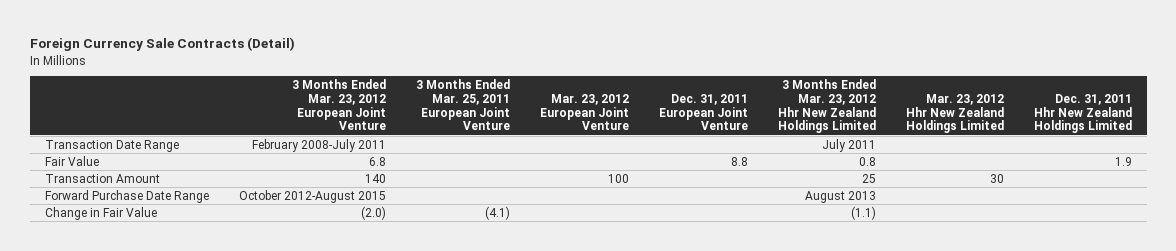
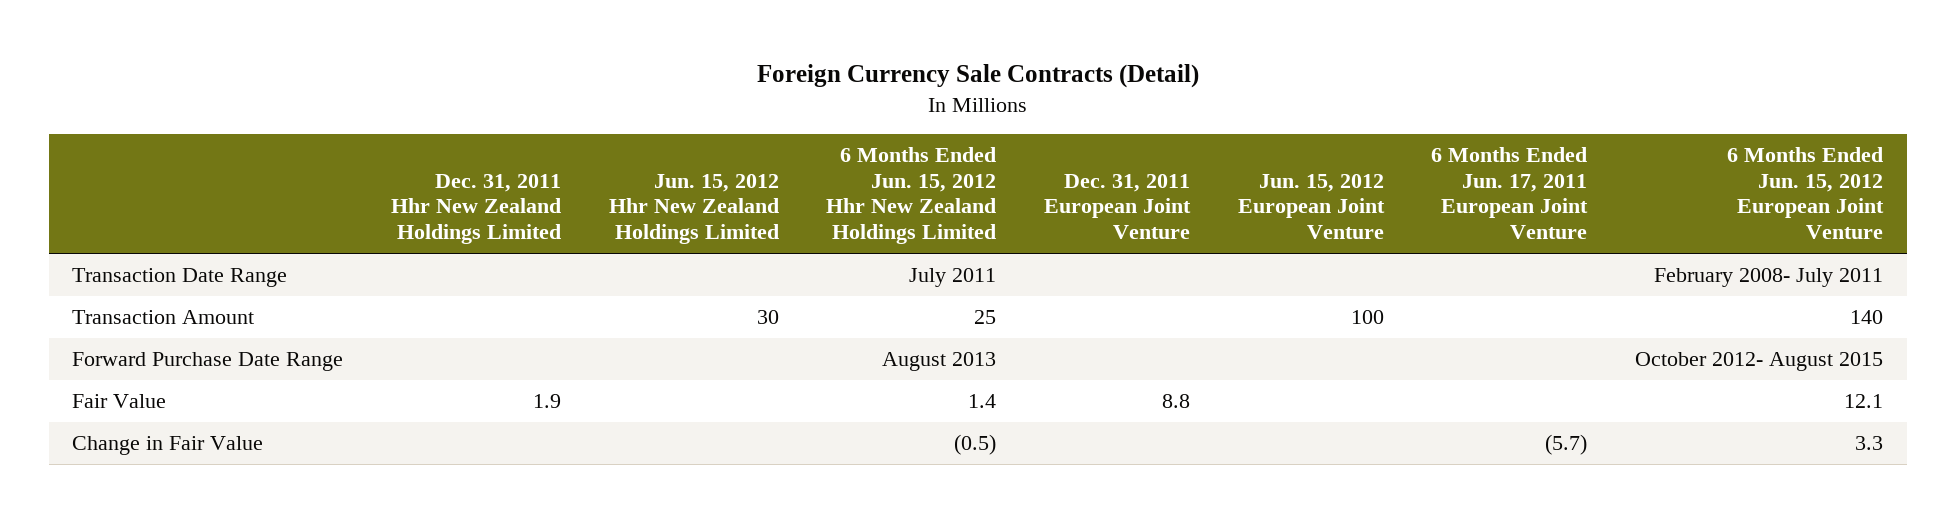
- | 3 Months Ended Mar. 23, 2012 European Joint Venture | 3 Months Ended Mar. 25, 2011 European Joint Venture | Mar. 23, 2012 European Joint Venture | Dec. 31, 2011 European Joint Venture | 3 Months Ended Mar. 23, 2012 Hhr New Zealand Holdings Limited | Mar. 23, 2012 Hhr New Zealand Holdings Limited | Dec. 31, 2011 Hhr New Zealand Holdings Limited
+ | Dec. 31, 2011 Hhr New Zealand Holdings Limited | Jun. 15, 2012 Hhr New Zealand Holdings Limited | 6 Months Ended Jun. 15, 2012 Hhr New Zealand Holdings Limited | Dec. 31, 2011 European Joint Venture | Jun. 15, 2012 European Joint Venture | 6 Months Ended Jun. 17, 2011 European Joint Venture | 6 Months Ended Jun. 15, 2012 European Joint Venture
moved down: Fair Value | 1.9 | | 1.4 | 8.8 | | | 12.1

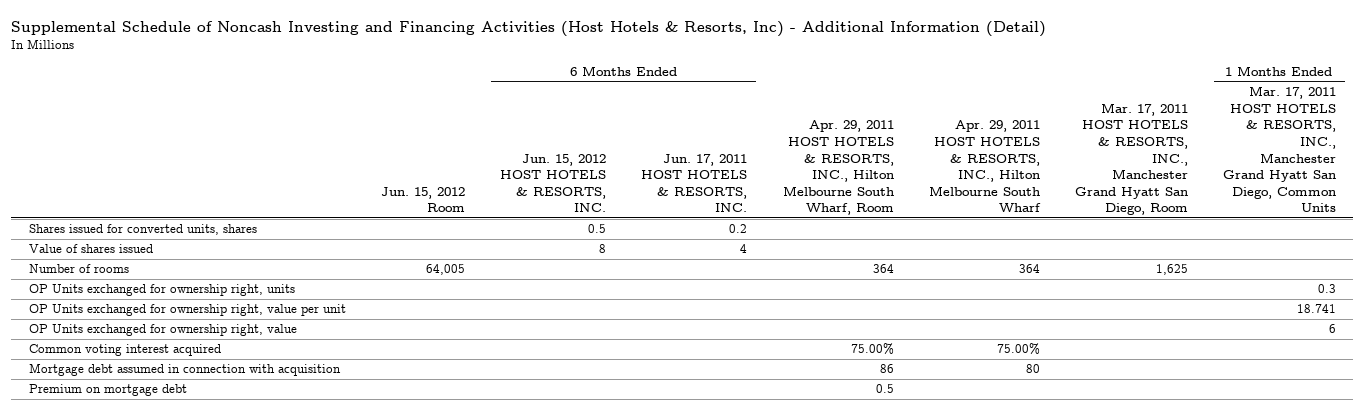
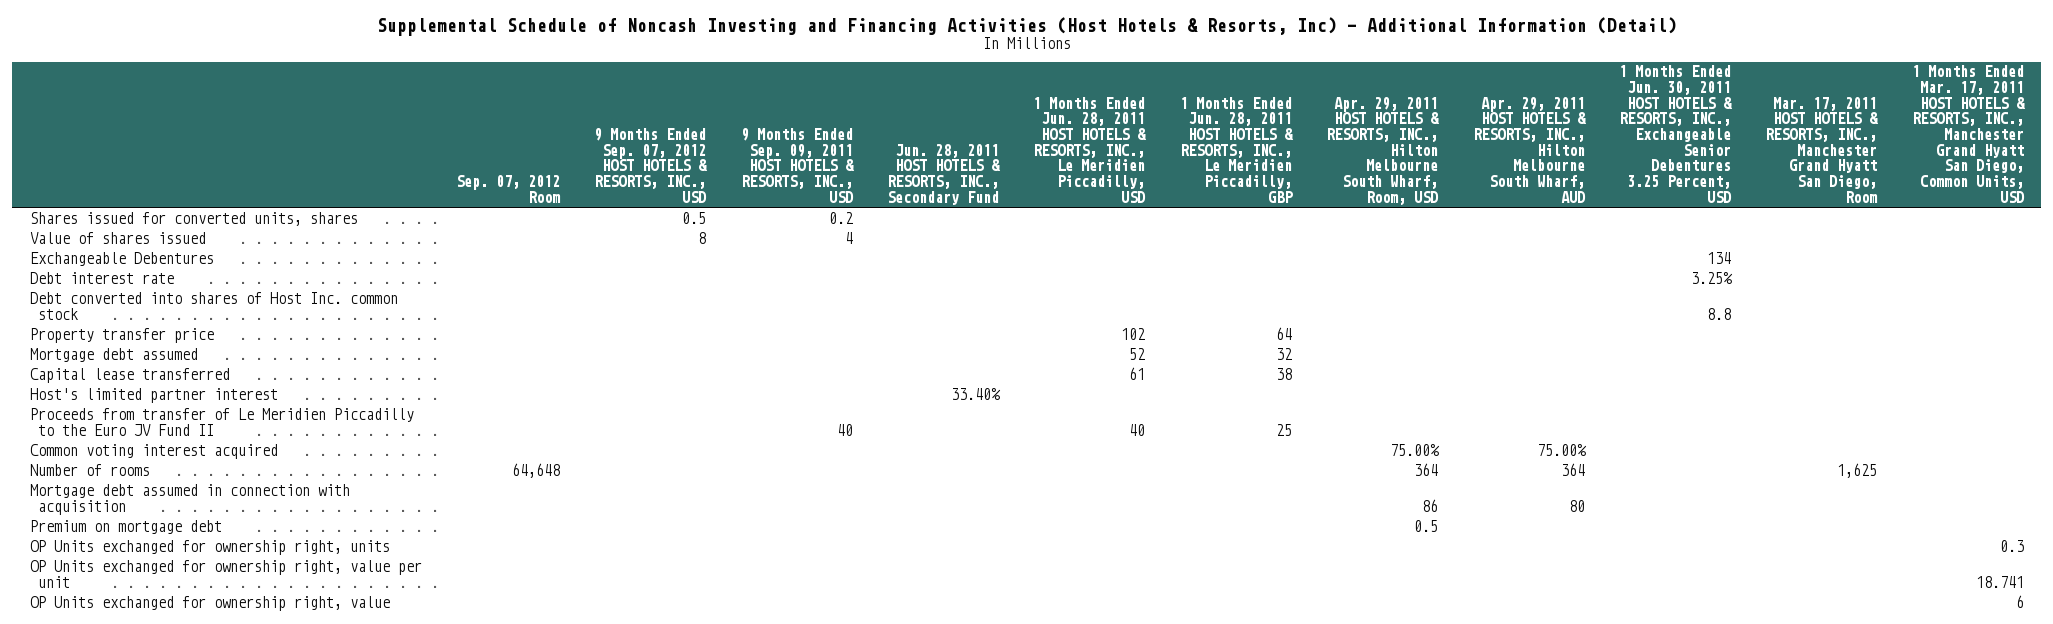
- | Jun. 15, 2012 Room | 6 Months Ended Jun. 15, 2012 HOST HOTELS & RESORTS, INC. | 6 Months Ended Jun. 17, 2011 HOST HOTELS & RESORTS, INC. | Apr. 29, 2011 HOST HOTELS & RESORTS, INC., Hilton Melbourne South Wharf, Room | Apr. 29, 2011 HOST HOTELS & RESORTS, INC., Hilton Melbourne South Wharf | Mar. 17, 2011 HOST HOTELS & RESORTS, INC., Manchester Grand Hyatt San Diego, Room | 1 Months Ended Mar. 17, 2011 HOST HOTELS & RESORTS, INC., Manchester Grand Hyatt San Diego, Common Units
+ | Sep. 07, 2012 Room | 9 Months Ended Sep. 07, 2012 HOST HOTELS & RESORTS, INC., USD | 9 Months Ended Sep. 09, 2011 HOST HOTELS & RESORTS, INC., USD | Jun. 28, 2011 HOST HOTELS & RESORTS, INC., Secondary Fund | 1 Months Ended Jun. 28, 2011 HOST HOTELS & RESORTS, INC., Le Meridien Piccadilly, USD | 1 Months Ended Jun. 28, 2011 HOST HOTELS & RESORTS, INC., Le Meridien Piccadilly, GBP | Apr. 29, 2011 HOST HOTELS & RESORTS, INC., Hilton Melbourne South Wharf, Room, USD | Apr. 29, 2011 HOST HOTELS & RESORTS, INC., Hilton Melbourne South Wharf, AUD | 1 Months Ended Jun. 30, 2011 HOST HOTELS & RESORTS, INC., Exchangeable Senior Debentures 3.25 Percent, USD | Mar. 17, 2011 HOST HOTELS & RESORTS, INC., Manchester Grand Hyatt San Diego, Room | 1 Months Ended Mar. 17, 2011 HOST HOTELS & RESORTS, INC., Manchester Grand Hyatt San Diego, Common Units, USD
+ Exchangeable Debentures | | | | | | | | | 134 | |
+ Debt interest rate | | | | | | | | | 3.25% | |
+ Debt converted into shares of Host Inc. common stock | | | | | | | | | 8.8 | |
+ Property transfer price | | | | | 102 | 64 | | | | |
+ Mortgage debt assumed | | | | | 52 | 32 | | | | |
+ Capital lease transferred | | | | | 61 | 38 | | | | |
+ Host's limited partner interest | | | | 33.40% | | | | | | |
+ Proceeds from transfer of Le Meridien Piccadilly to the Euro JV Fund II | | | 40 | | 40 | 25 | | | | |
moved up: Common voting interest acquired | | | | | | | 75.00% | 75.00% | | |
moved up: Mortgage debt assumed in connection with acquisition | | | | | | | 86 | 80 | | |
moved up: Premium on mortgage debt | | | | | | | 0.5 | | | |

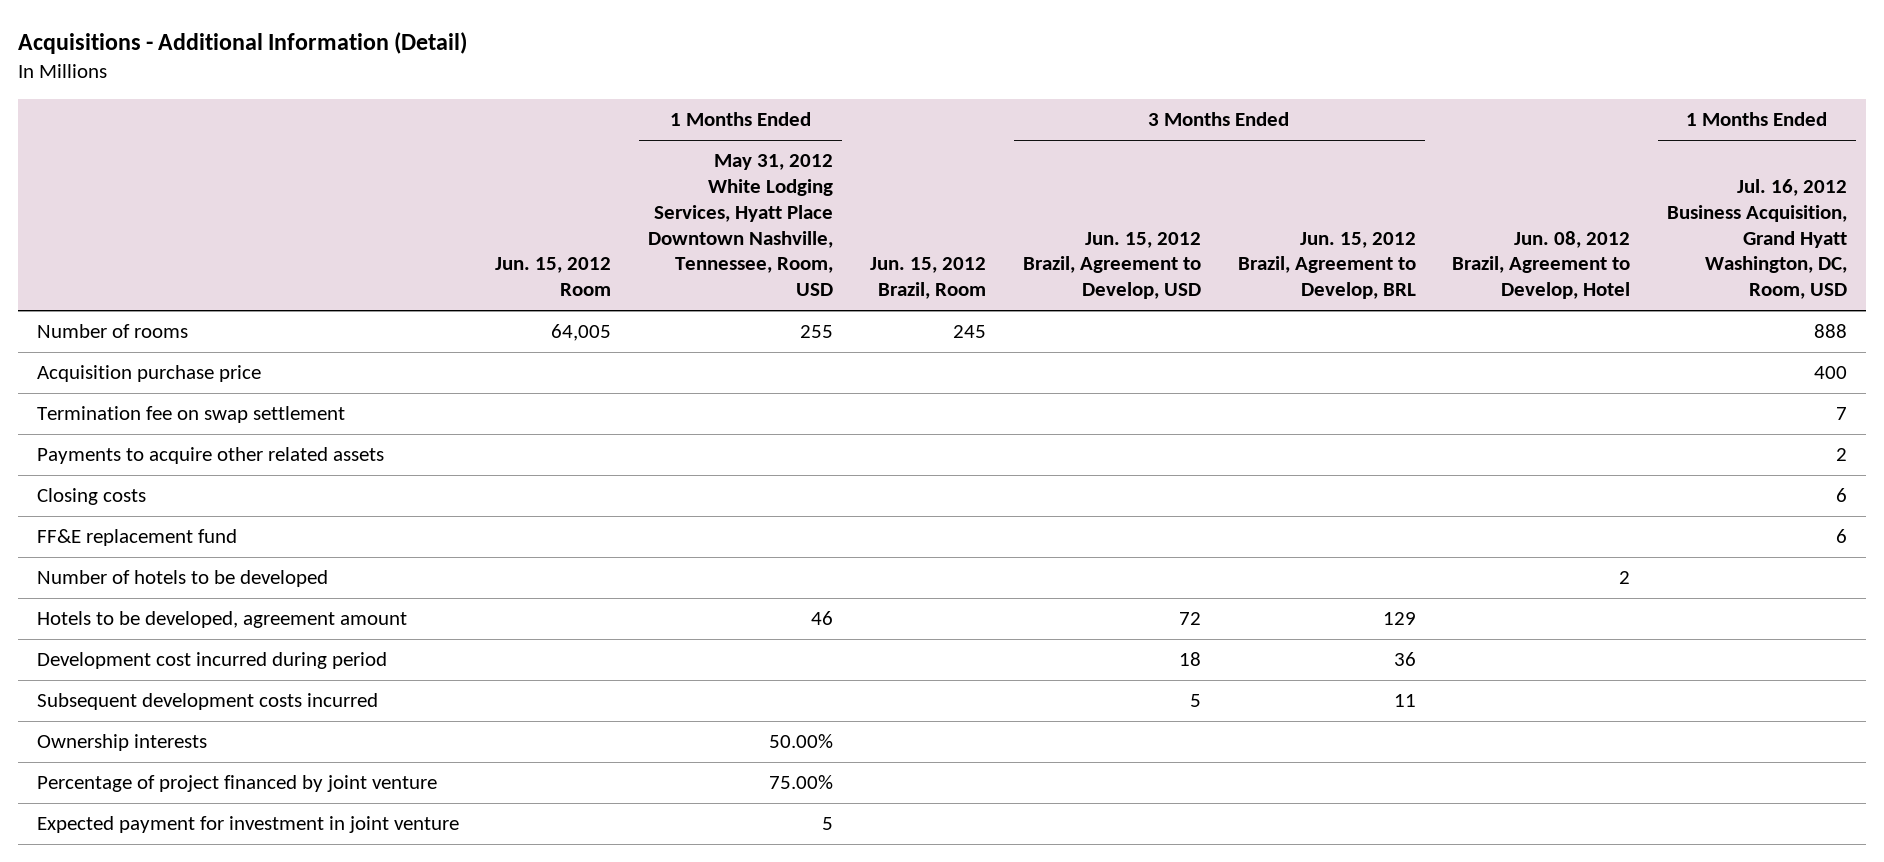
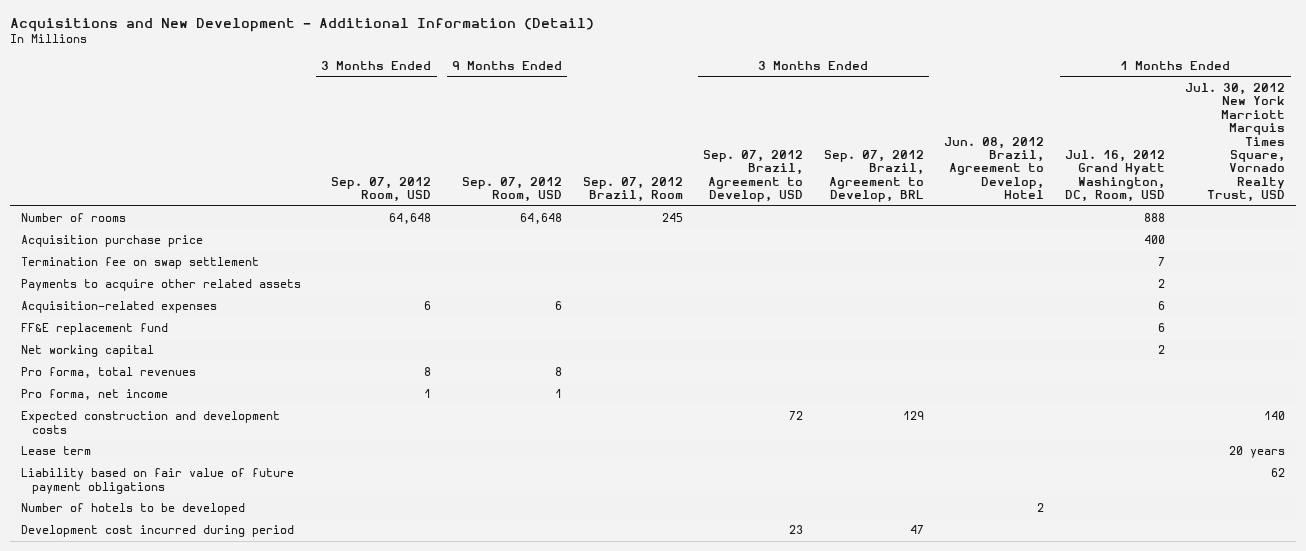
- Acquisitions - Additional Information (Detail)
+ Acquisitions and New Development - Additional Information (Detail)
- | Jun. 15, 2012 Room | 1 Months Ended May 31, 2012 White Lodging Services, Hyatt Place Downtown Nashville, Tennessee, Room, USD | Jun. 15, 2012 Brazil, Room | 3 Months Ended Jun. 15, 2012 Brazil, Agreement to Develop, USD | 3 Months Ended Jun. 15, 2012 Brazil, Agreement to Develop, BRL | Jun. 08, 2012 Brazil, Agreement to Develop, Hotel | 1 Months Ended Jul. 16, 2012 Business Acquisition, Grand Hyatt Washington, DC, Room, USD
+ | 3 Months Ended Sep. 07, 2012 Room, USD | 9 Months Ended Sep. 07, 2012 Room, USD | Sep. 07, 2012 Brazil, Room | 3 Months Ended Sep. 07, 2012 Brazil, Agreement to Develop, USD | 3 Months Ended Sep. 07, 2012 Brazil, Agreement to Develop, BRL | Jun. 08, 2012 Brazil, Agreement to Develop, Hotel | 1 Months Ended Jul. 16, 2012 Grand Hyatt Washington, DC, Room, USD | 1 Months Ended Jul. 30, 2012 New York Marriott Marquis Times Square, Vornado Realty Trust, USD
- Closing costs | | | | | | | 6
+ Acquisition-related expenses | 6 | 6 | | | | | 6 |
+ Net working capital | | | | | | | 2 |
+ Pro forma, total revenues | 8 | 8 | | | | | |
+ Pro forma, net income | 1 | 1 | | | | | |
+ Expected construction and development costs | | | | 72 | 129 | | | 140
+ Lease term | | | | | | | | 20 years
+ Liability based on fair value of future payment obligations | | | | | | | | 62
- Hotels to be developed, agreement amount | | 46 | | 72 | 129 | |
- Subsequent development costs incurred | | | | 5 | 11 | |
- Ownership interests | | 50.00% | | | | |
- Percentage of project financed by joint venture | | 75.00% | | | | |
- Expected payment for investment in joint venture | | 5 | | | | |

